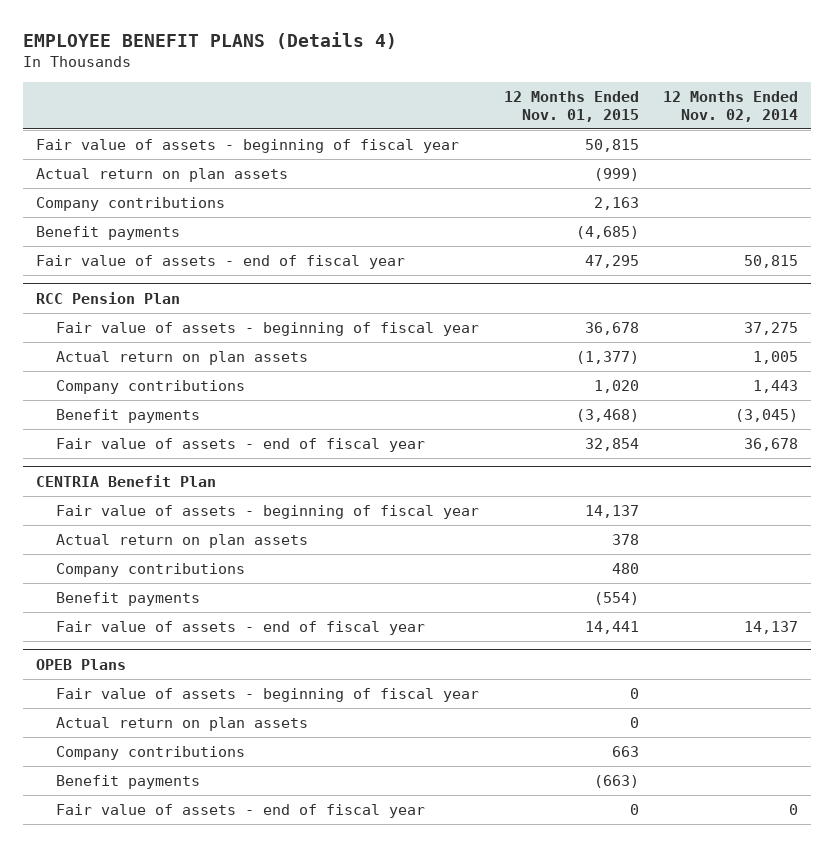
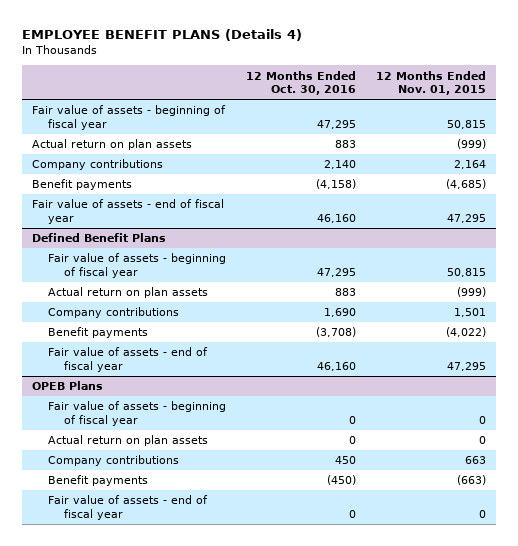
- | 12 Months Ended Nov. 01, 2015 | 12 Months Ended Nov. 02, 2014
+ | 12 Months Ended Oct. 30, 2016 | 12 Months Ended Nov. 01, 2015
- Company contributions | 2,163 |
+ Company contributions | 2,140 | 2,164
- RCC Pension Plan
- Fair value of assets - beginning of fiscal year | 36,678 | 37,275
- Actual return on plan assets | (1,377) | 1,005
- Company contributions | 1,020 | 1,443
- Benefit payments | (3,468) | (3,045)
- Fair value of assets - end of fiscal year | 32,854 | 36,678
- CENTRIA Benefit Plan
- Fair value of assets - beginning of fiscal year | 14,137 |
- Actual return on plan assets | 378 |
- Company contributions | 480 |
- Benefit payments | (554) |
- Fair value of assets - end of fiscal year | 14,441 | 14,137
+ Defined Benefit Plans
+ Fair value of assets - beginning of fiscal year | 47,295 | 50,815
+ Actual return on plan assets | 883 | (999)
+ Company contributions | 1,690 | 1,501
+ Benefit payments | (3,708) | (4,022)
+ Fair value of assets - end of fiscal year | 46,160 | 47,295

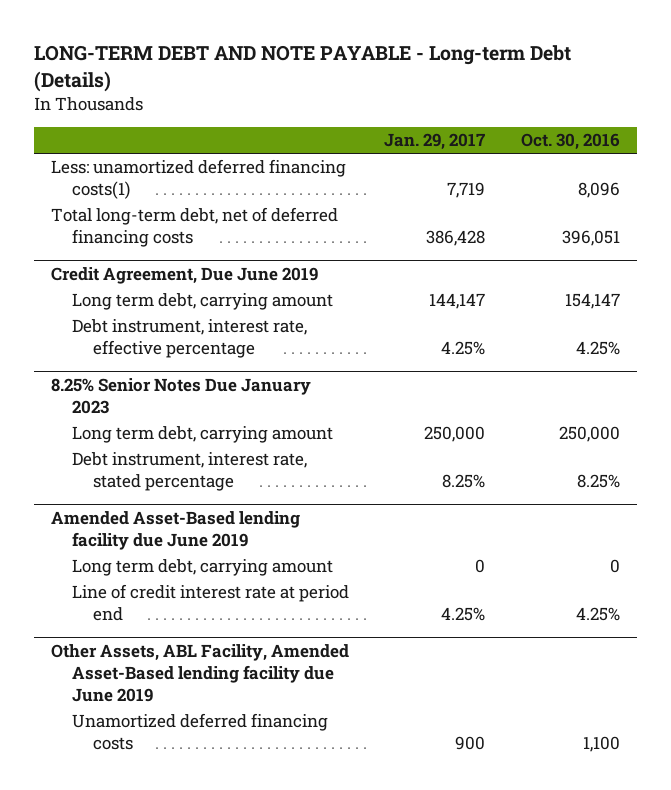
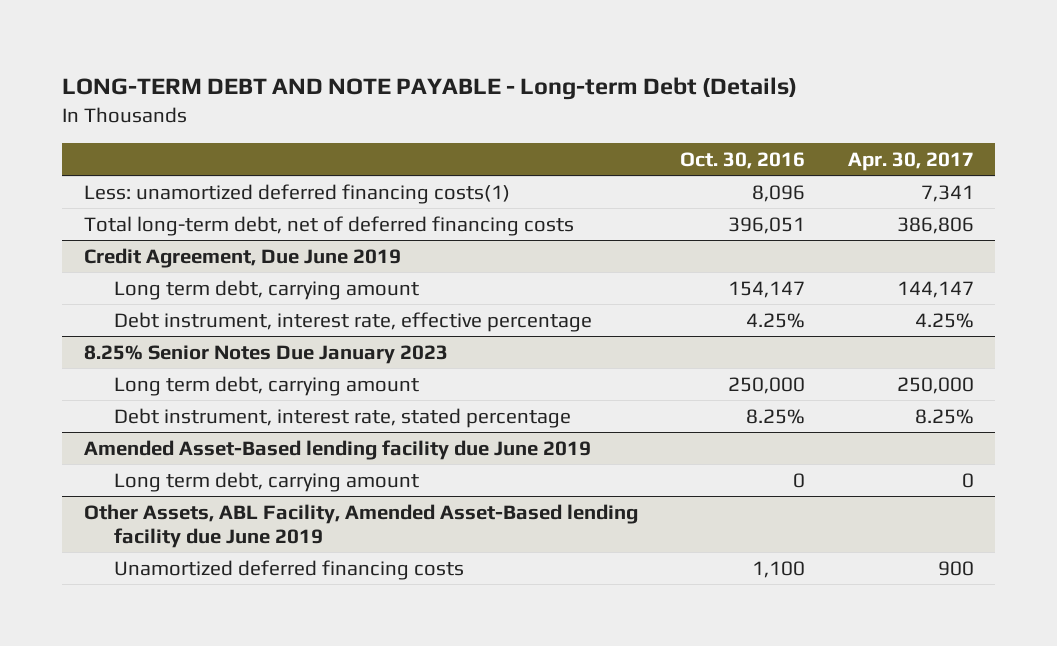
- | Jan. 29, 2017 | Oct. 30, 2016
+ | Oct. 30, 2016 | Apr. 30, 2017
@ Amended Asset-Based lending facility due June 2019
- Line of credit interest rate at period end | 4.25% | 4.25%

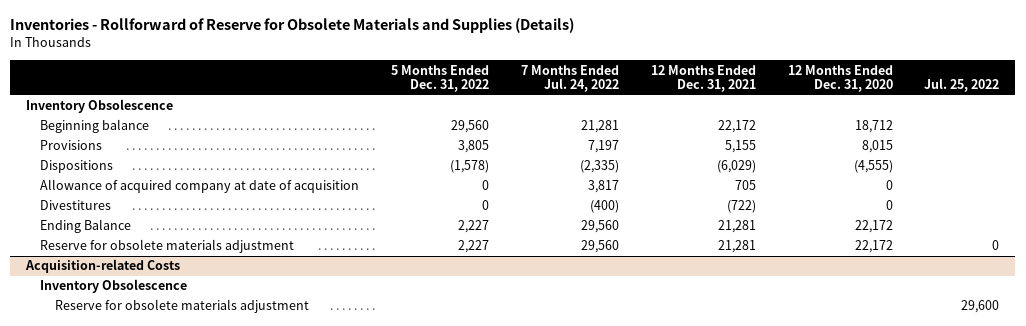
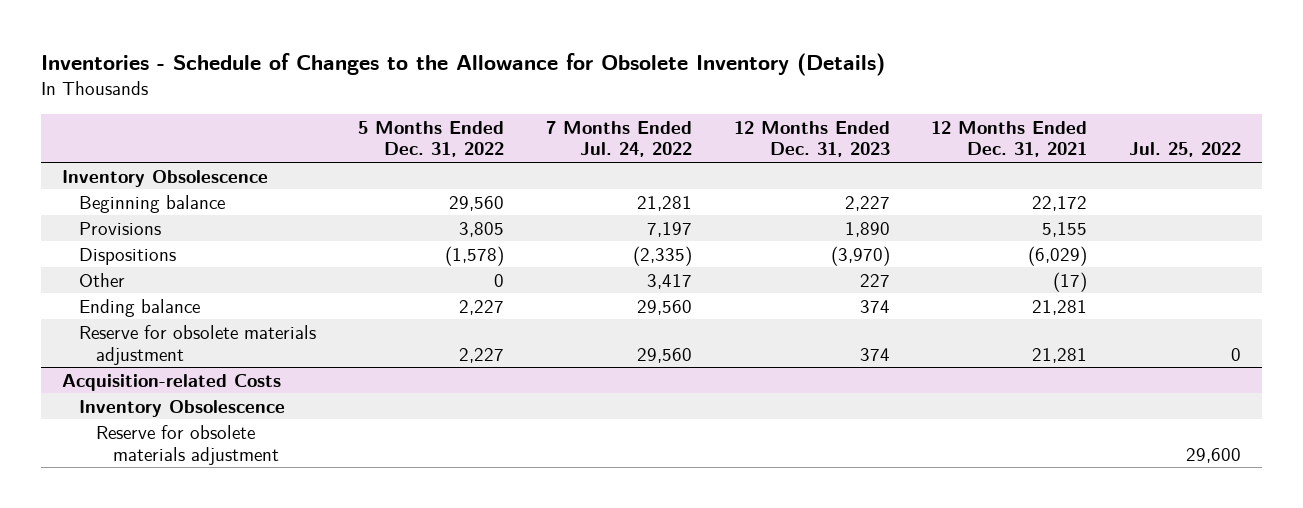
- Inventories - Rollforward of Reserve for Obsolete Materials and Supplies (Details)
+ Inventories - Schedule of Changes to the Allowance for Obsolete Inventory (Details)
- | 5 Months Ended Dec. 31, 2022 | 7 Months Ended Jul. 24, 2022 | 12 Months Ended Dec. 31, 2021 | 12 Months Ended Dec. 31, 2020 | Jul. 25, 2022
+ | 5 Months Ended Dec. 31, 2022 | 7 Months Ended Jul. 24, 2022 | 12 Months Ended Dec. 31, 2023 | 12 Months Ended Dec. 31, 2021 | Jul. 25, 2022
- Allowance of acquired company at date of acquisition | 0 | 3,817 | 705 | 0 |
- Divestitures | 0 | (400) | (722) | 0 |
- Ending Balance | 2,227 | 29,560 | 21,281 | 22,172 |
+ Other | 0 | 3,417 | 227 | (17) |
+ Ending balance | 2,227 | 29,560 | 374 | 21,281 |

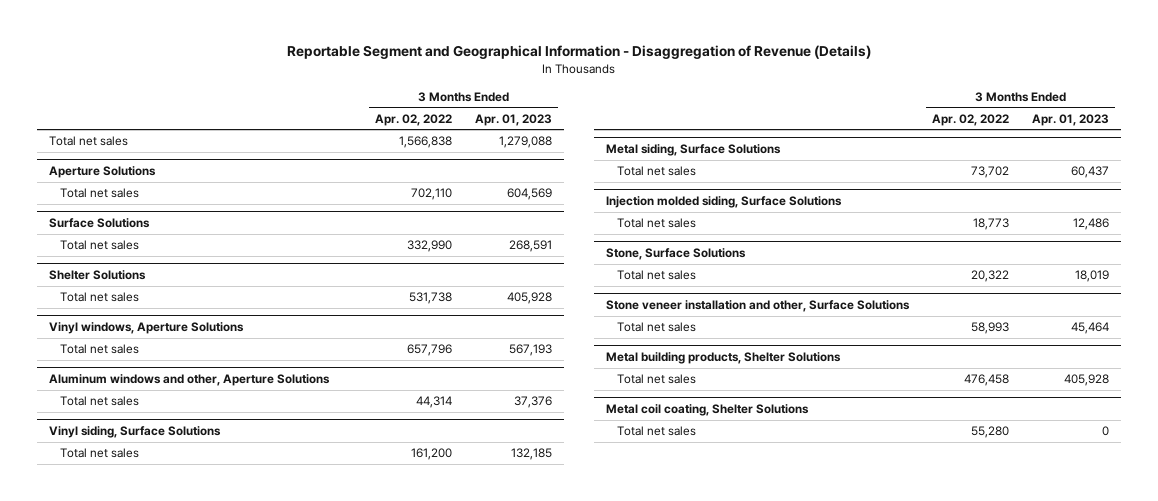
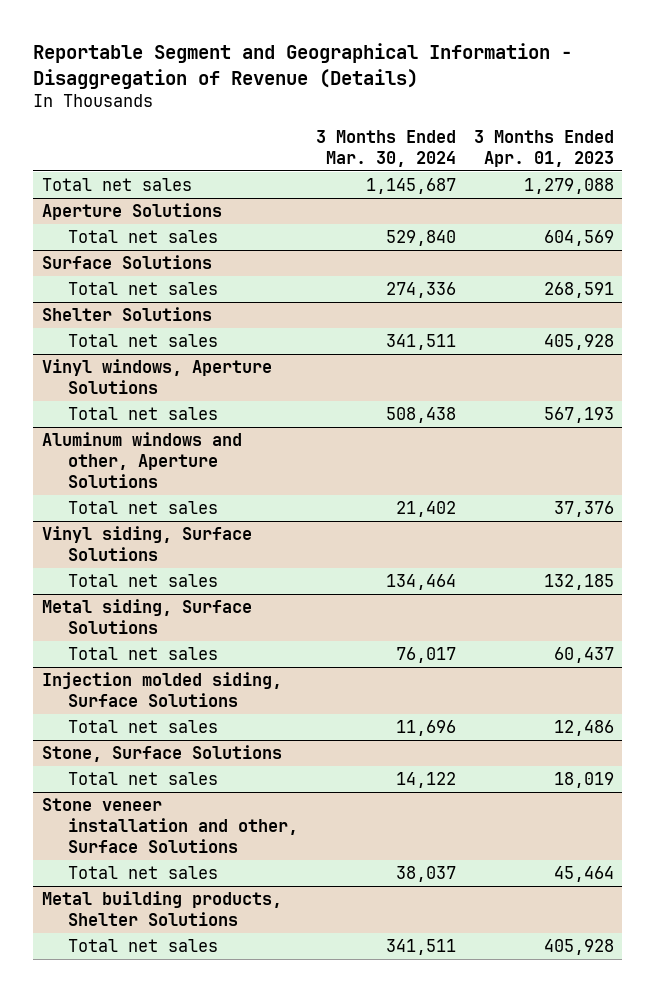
- | 3 Months Ended Apr. 02, 2022 | 3 Months Ended Apr. 01, 2023
+ | 3 Months Ended Mar. 30, 2024 | 3 Months Ended Apr. 01, 2023
- Metal coil coating, Shelter Solutions
- Total net sales | 55,280 | 0

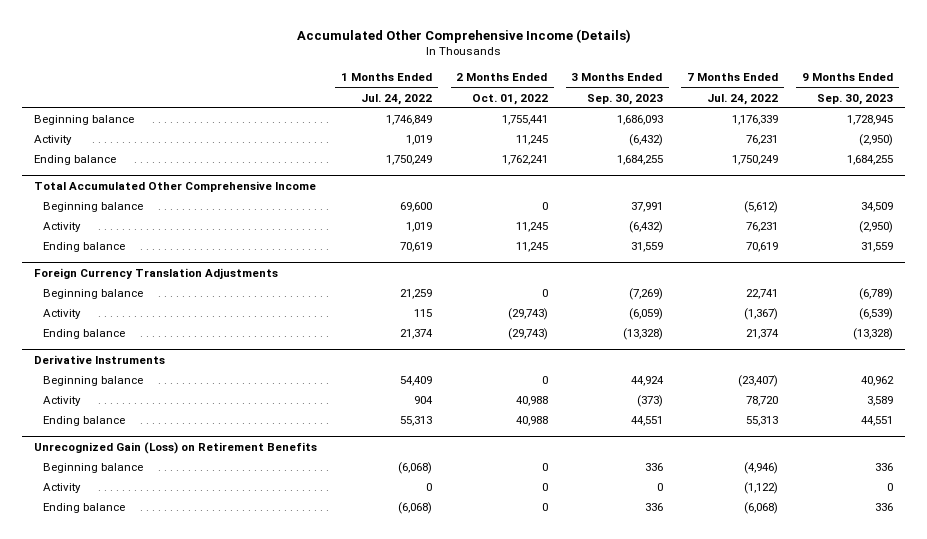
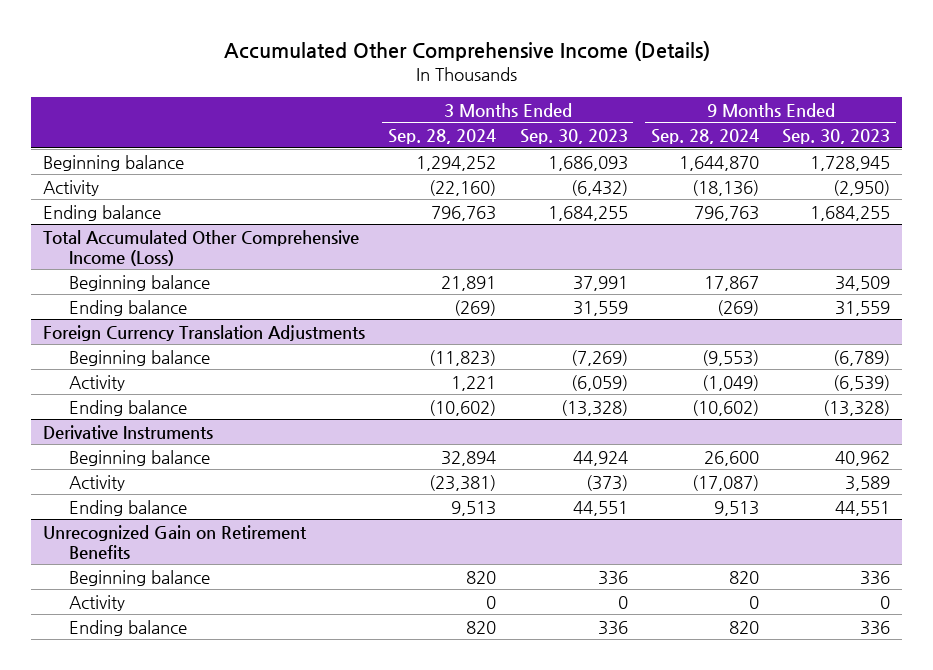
- | 1 Months Ended Jul. 24, 2022 | 2 Months Ended Oct. 01, 2022 | 3 Months Ended Sep. 30, 2023 | 7 Months Ended Jul. 24, 2022 | 9 Months Ended Sep. 30, 2023
+ | 3 Months Ended Sep. 28, 2024 | 3 Months Ended Sep. 30, 2023 | 9 Months Ended Sep. 28, 2024 | 9 Months Ended Sep. 30, 2023
- Total Accumulated Other Comprehensive Income
+ Total Accumulated Other Comprehensive Income (Loss)
- Activity | 1,019 | 11,245 | (6,432) | 76,231 | (2,950)
- Unrecognized Gain (Loss) on Retirement Benefits
+ Unrecognized Gain on Retirement Benefits

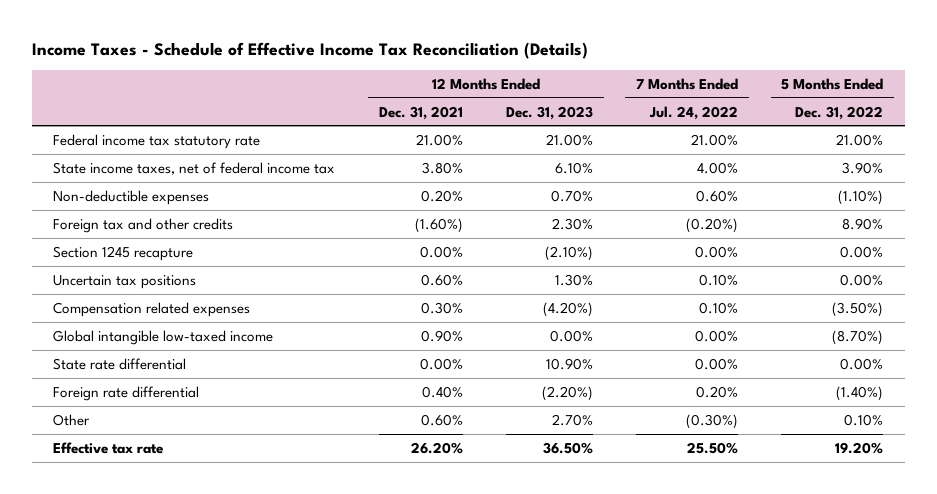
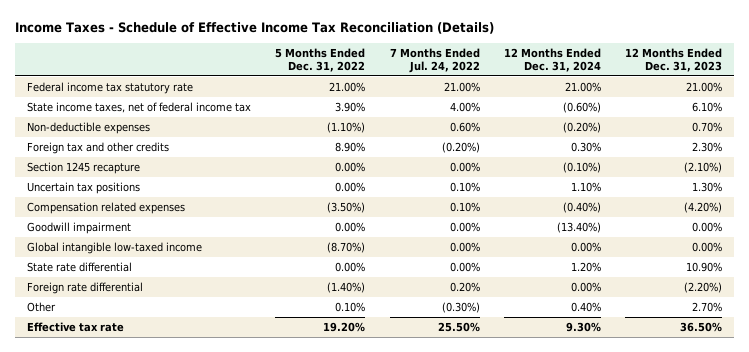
- | 12 Months Ended Dec. 31, 2021 | 12 Months Ended Dec. 31, 2023 | 7 Months Ended Jul. 24, 2022 | 5 Months Ended Dec. 31, 2022
+ | 5 Months Ended Dec. 31, 2022 | 7 Months Ended Jul. 24, 2022 | 12 Months Ended Dec. 31, 2024 | 12 Months Ended Dec. 31, 2023
+ Goodwill impairment | 0.00% | 0.00% | (13.40%) | 0.00%

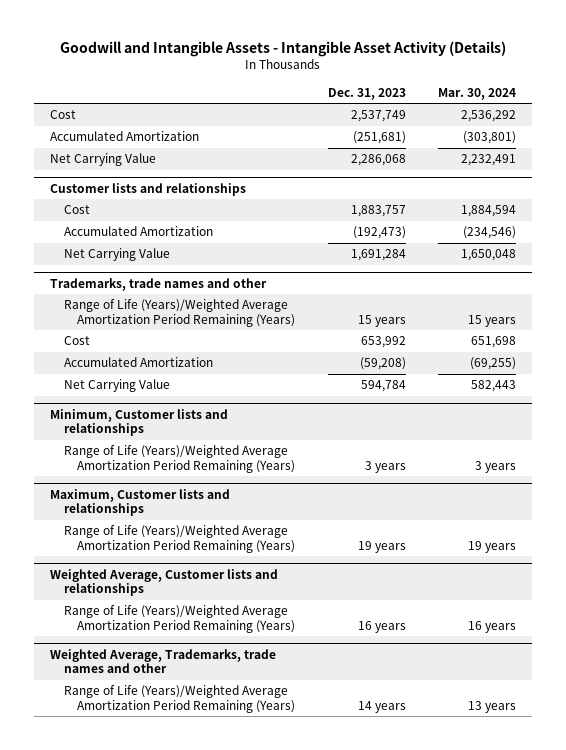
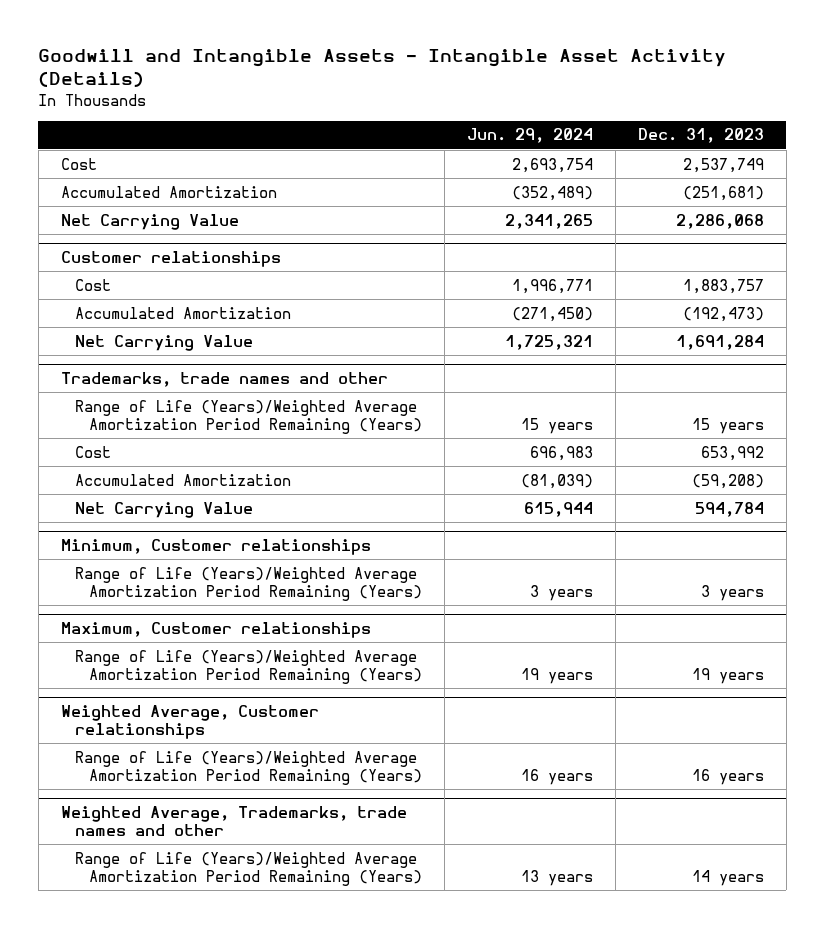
- | Dec. 31, 2023 | Mar. 30, 2024
+ | Jun. 29, 2024 | Dec. 31, 2023
- Customer lists and relationships
+ Customer relationships
- Minimum, Customer lists and relationships
+ Minimum, Customer relationships
- Maximum, Customer lists and relationships
+ Maximum, Customer relationships
- Weighted Average, Customer lists and relationships
+ Weighted Average, Customer relationships

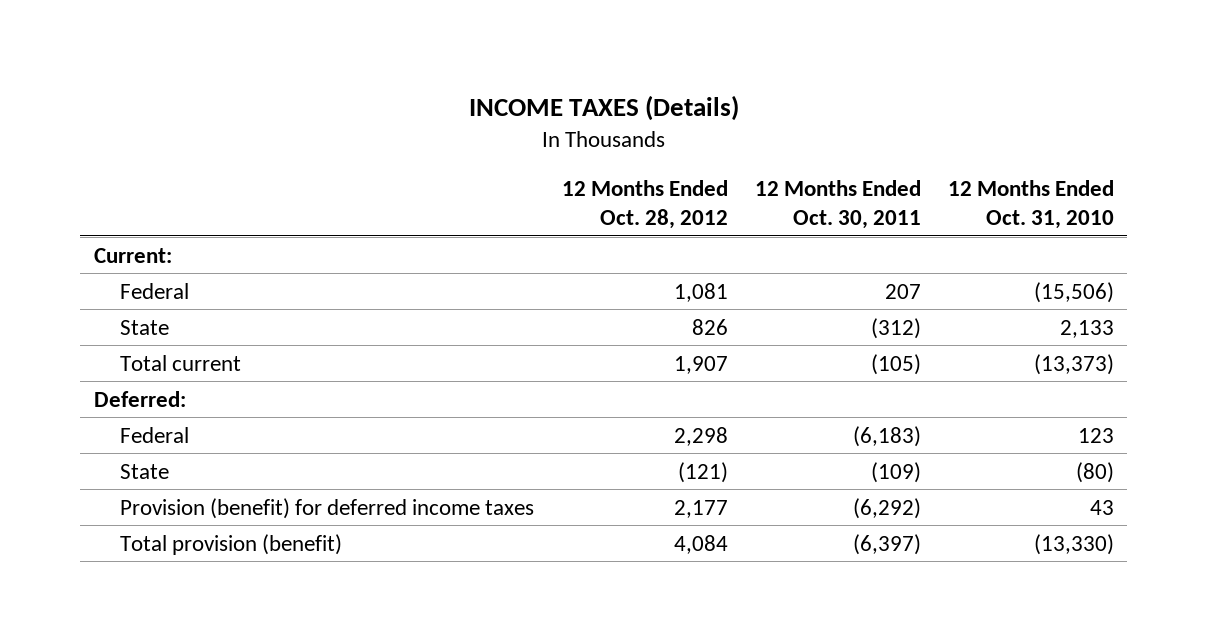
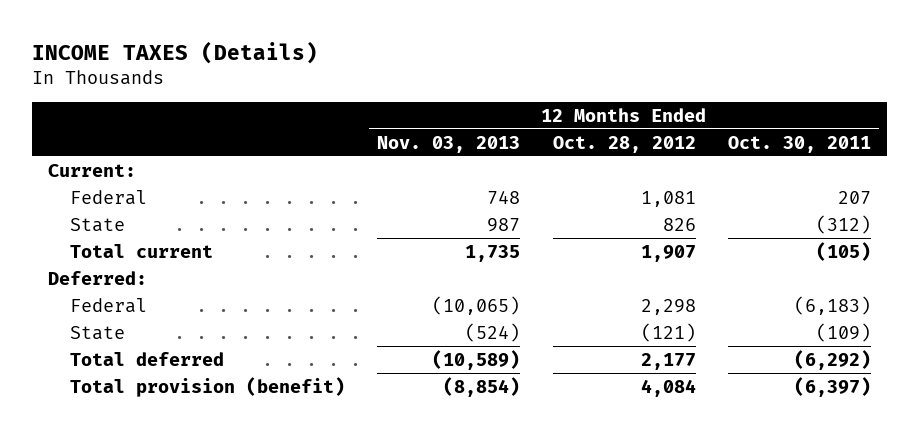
- | 12 Months Ended Oct. 28, 2012 | 12 Months Ended Oct. 30, 2011 | 12 Months Ended Oct. 31, 2010
+ | 12 Months Ended Nov. 03, 2013 | 12 Months Ended Oct. 28, 2012 | 12 Months Ended Oct. 30, 2011
- Provision (benefit) for deferred income taxes | 2,177 | (6,292) | 43
+ Total deferred | (10,589) | 2,177 | (6,292)

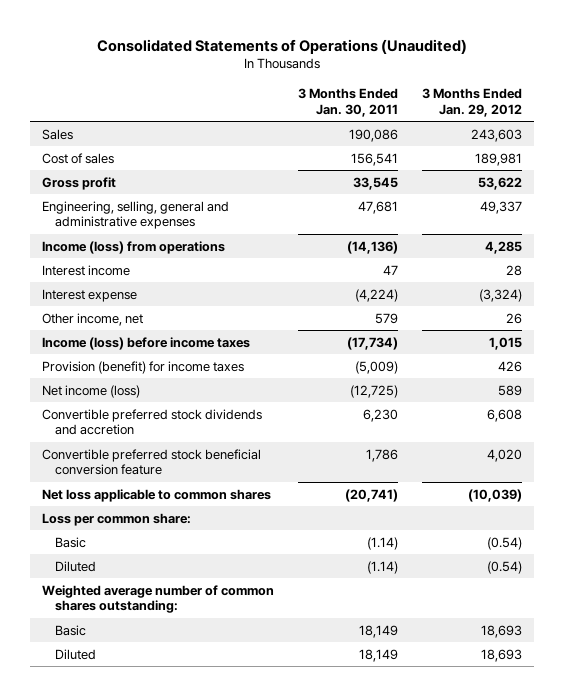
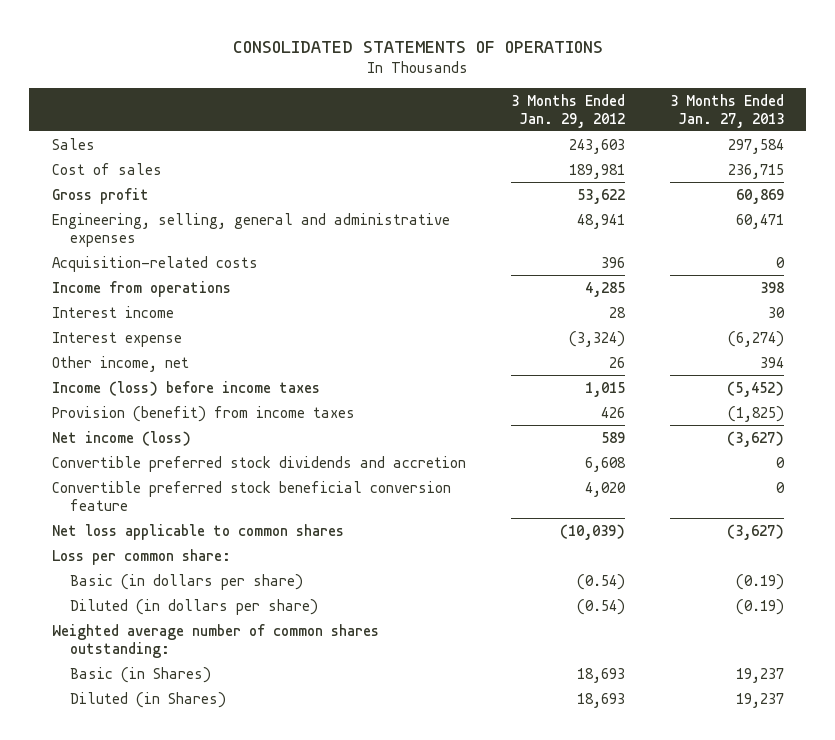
- Consolidated Statements of Operations (Unaudited)
+ CONSOLIDATED STATEMENTS OF OPERATIONS
- | 3 Months Ended Jan. 30, 2011 | 3 Months Ended Jan. 29, 2012
+ | 3 Months Ended Jan. 29, 2012 | 3 Months Ended Jan. 27, 2013
- Engineering, selling, general and administrative expenses | 47,681 | 49,337
- Income (loss) from operations | (14,136) | 4,285
+ Engineering, selling, general and administrative expenses | 48,941 | 60,471
+ Acquisition-related costs | 396 | 0
+ Income from operations | 4,285 | 398
- Provision (benefit) for income taxes | (5,009) | 426
+ Provision (benefit) from income taxes | 426 | (1,825)
- Basic | (1.14) | (0.54)
- Diluted | (1.14) | (0.54)
+ Basic (in dollars per share) | (0.54) | (0.19)
+ Diluted (in dollars per share) | (0.54) | (0.19)
- Basic | 18,149 | 18,693
- Diluted | 18,149 | 18,693
+ Basic (in Shares) | 18,693 | 19,237
+ Diluted (in Shares) | 18,693 | 19,237

